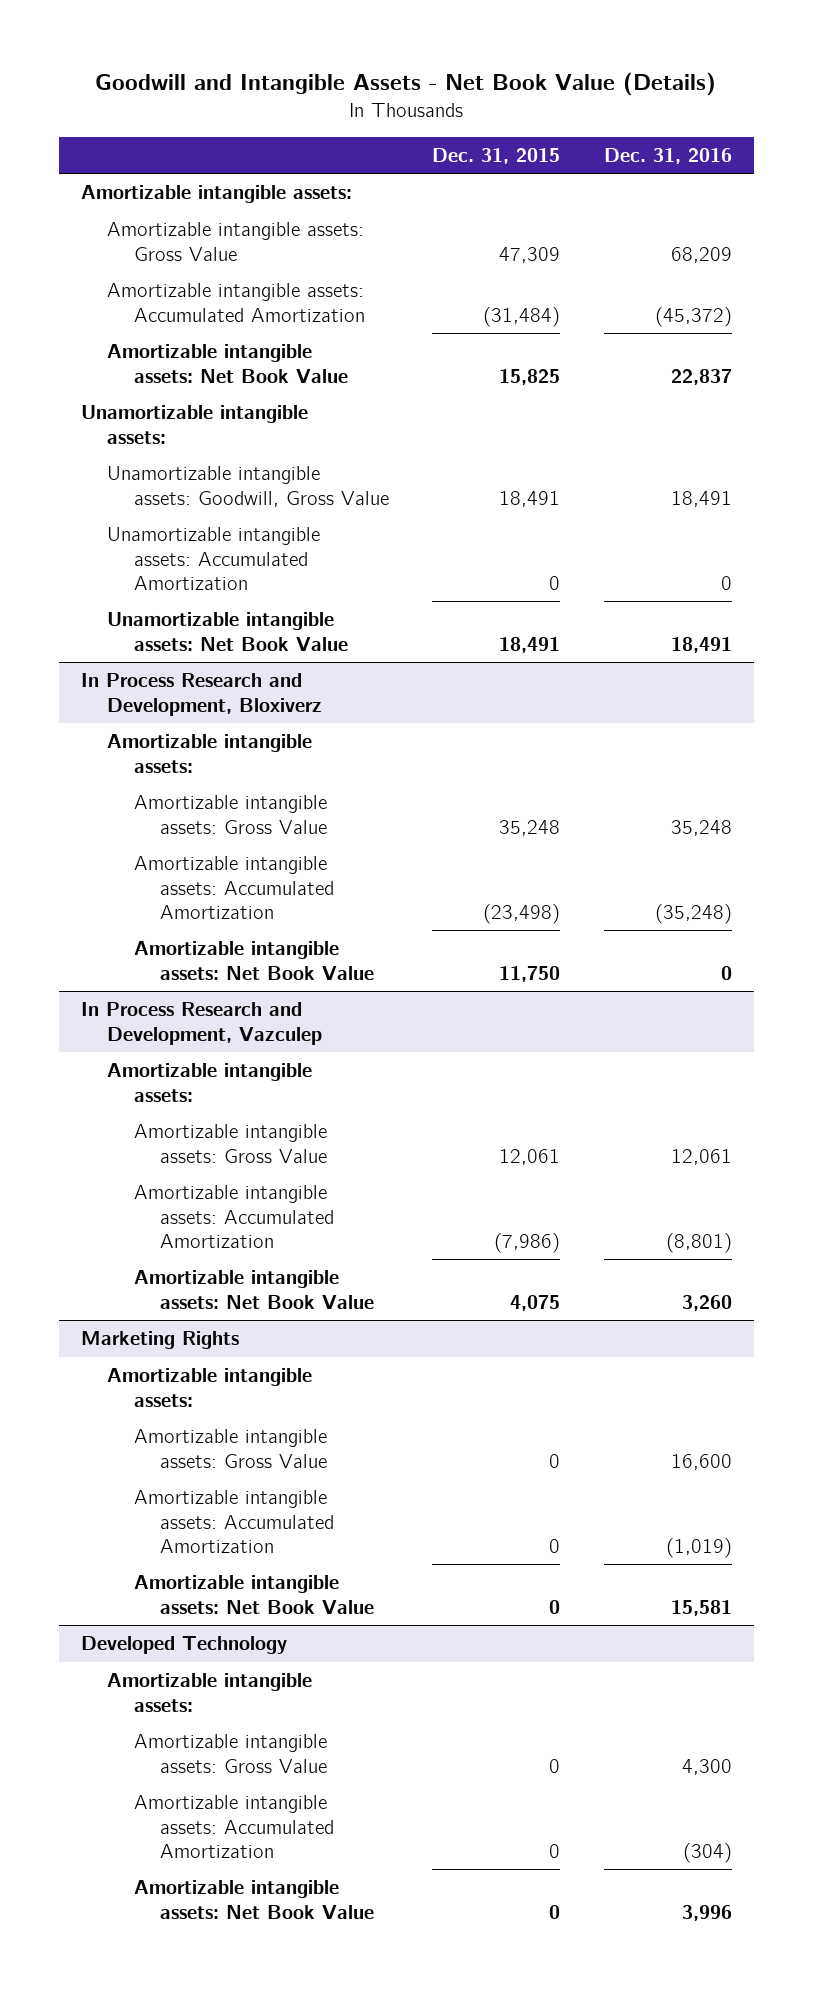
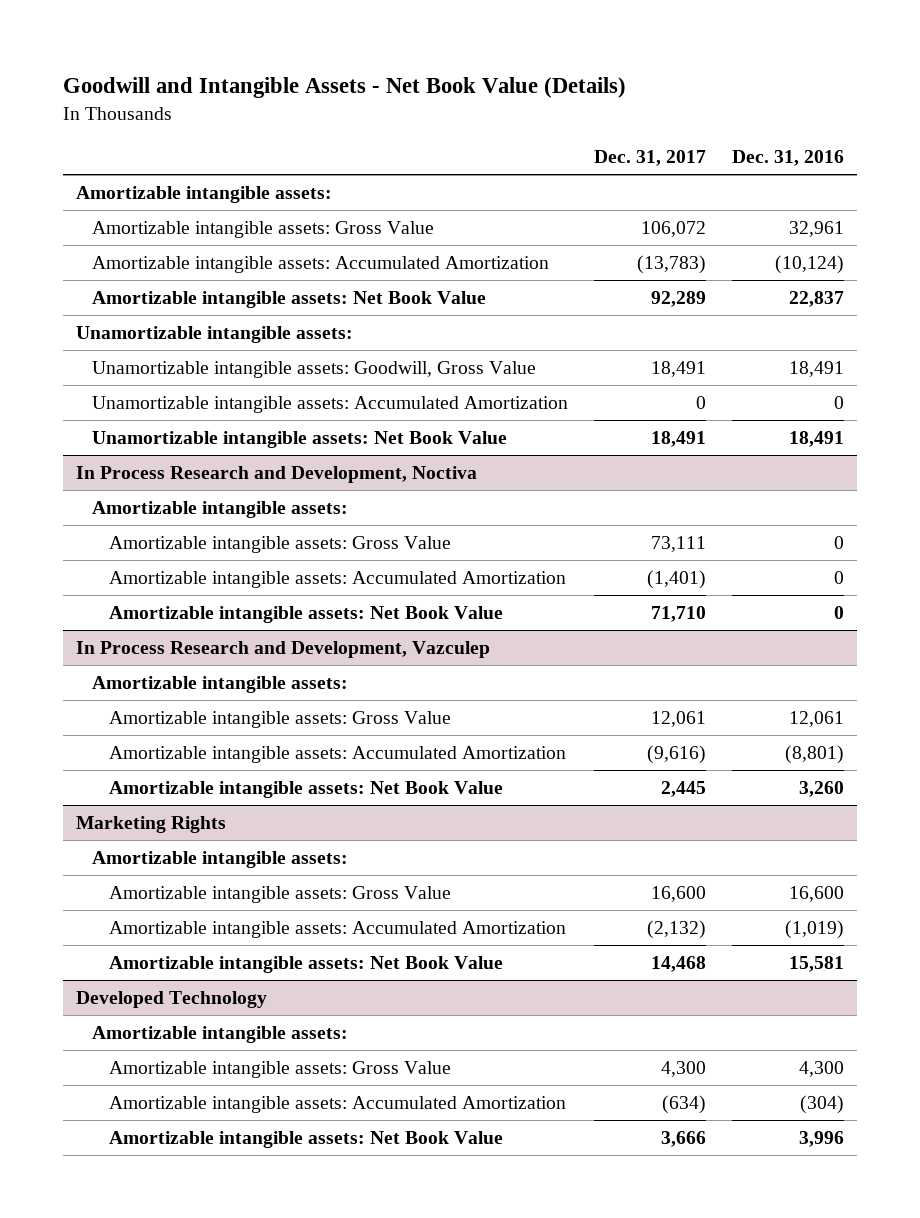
- | Dec. 31, 2015 | Dec. 31, 2016
+ | Dec. 31, 2017 | Dec. 31, 2016
- Amortizable intangible assets: Gross Value | 47,309 | 68,209
- Amortizable intangible assets: Accumulated Amortization | (31,484) | (45,372)
+ Amortizable intangible assets: Gross Value | 106,072 | 32,961
+ Amortizable intangible assets: Accumulated Amortization | (13,783) | (10,124)
- In Process Research and Development, Bloxiverz
+ In Process Research and Development, Noctiva
- Amortizable intangible assets: Gross Value | 35,248 | 35,248
- Amortizable intangible assets: Accumulated Amortization | (23,498) | (35,248)
+ Amortizable intangible assets: Gross Value | 73,111 | 0
+ Amortizable intangible assets: Accumulated Amortization | (1,401) | 0

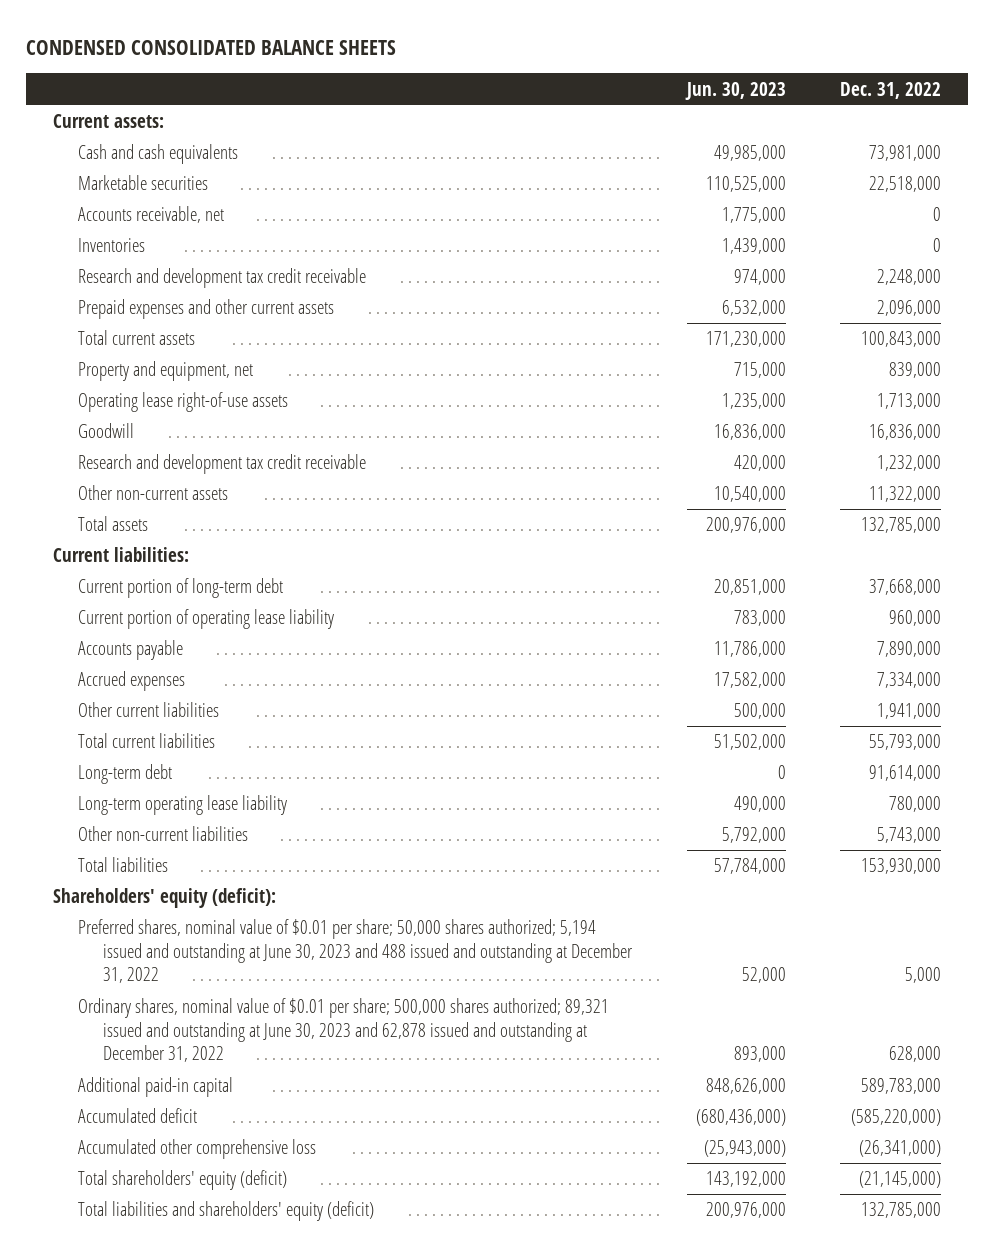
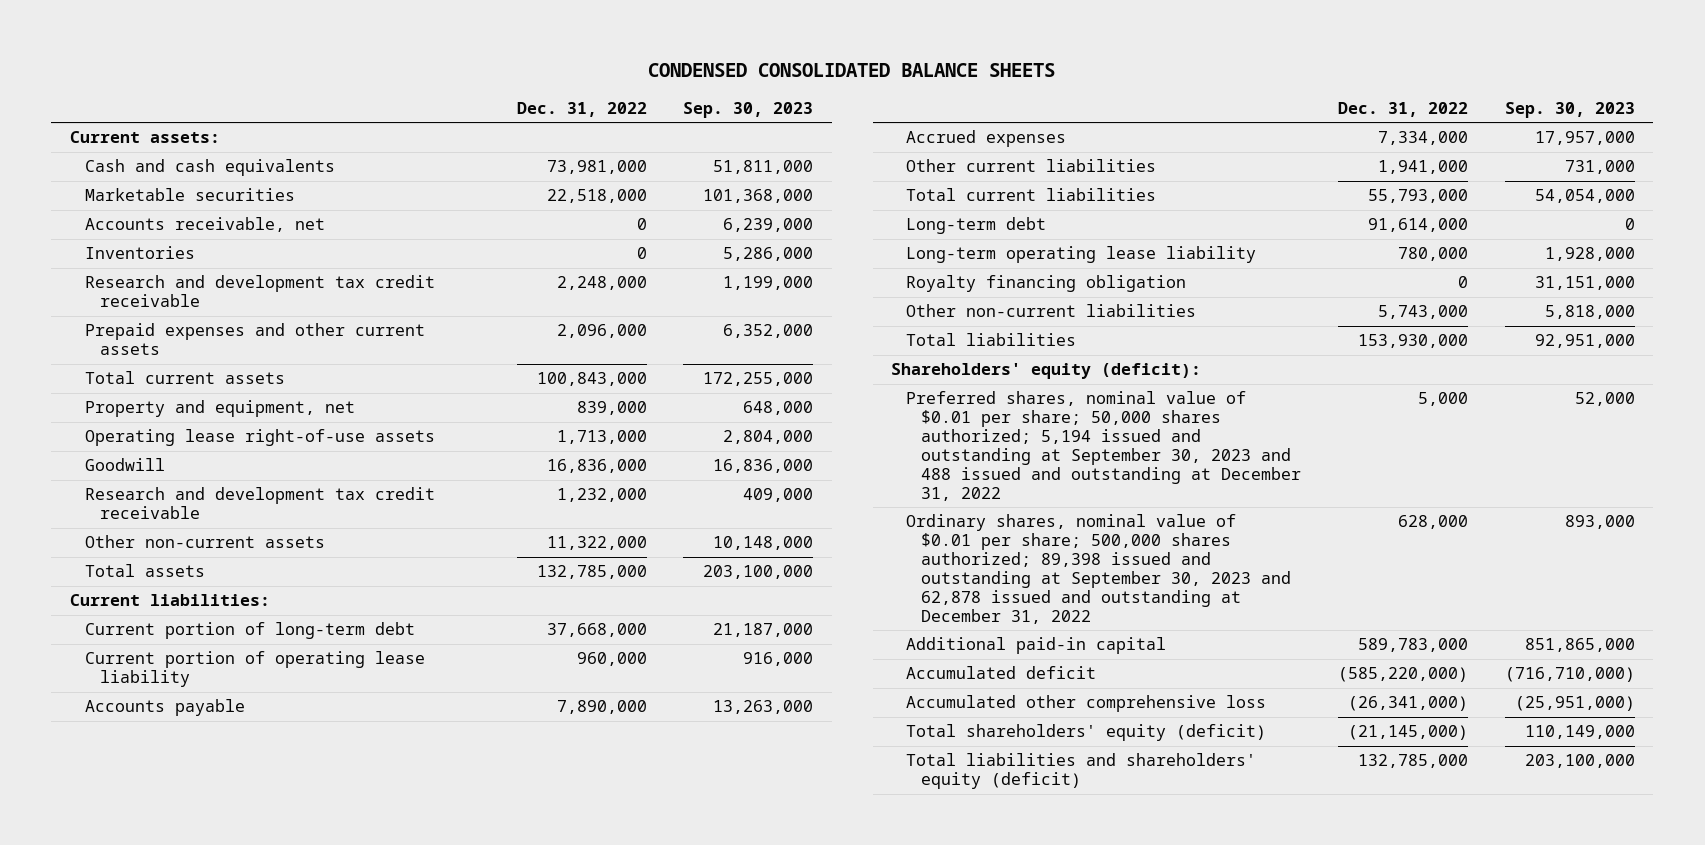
- | Jun. 30, 2023 | Dec. 31, 2022
+ | Dec. 31, 2022 | Sep. 30, 2023
+ Royalty financing obligation | 0 | 31,151,000
- Preferred shares, nominal value of $0.01 per share; 50,000 shares authorized; 5,194 issued and outstanding at June 30, 2023 and 488 issued and outstanding at December 31, 2022 | 52,000 | 5,000
- Ordinary shares, nominal value of $0.01 per share; 500,000 shares authorized; 89,321 issued and outstanding at June 30, 2023 and 62,878 issued and outstanding at December 31, 2022 | 893,000 | 628,000
+ Preferred shares, nominal value of $0.01 per share; 50,000 shares authorized; 5,194 issued and outstanding at September 30, 2023 and 488 issued and outstanding at December 31, 2022 | 5,000 | 52,000
+ Ordinary shares, nominal value of $0.01 per share; 500,000 shares authorized; 89,398 issued and outstanding at September 30, 2023 and 62,878 issued and outstanding at December 31, 2022 | 628,000 | 893,000

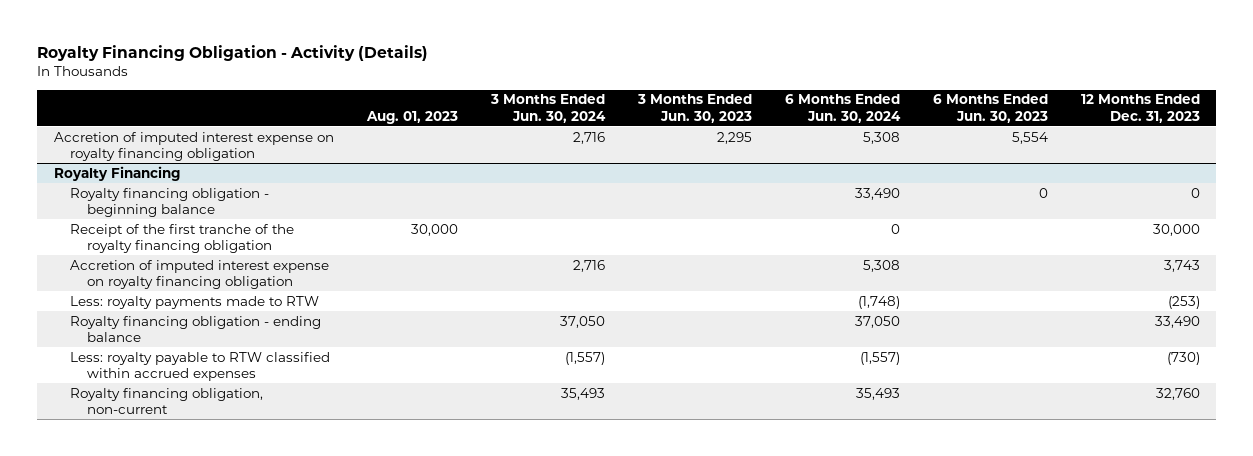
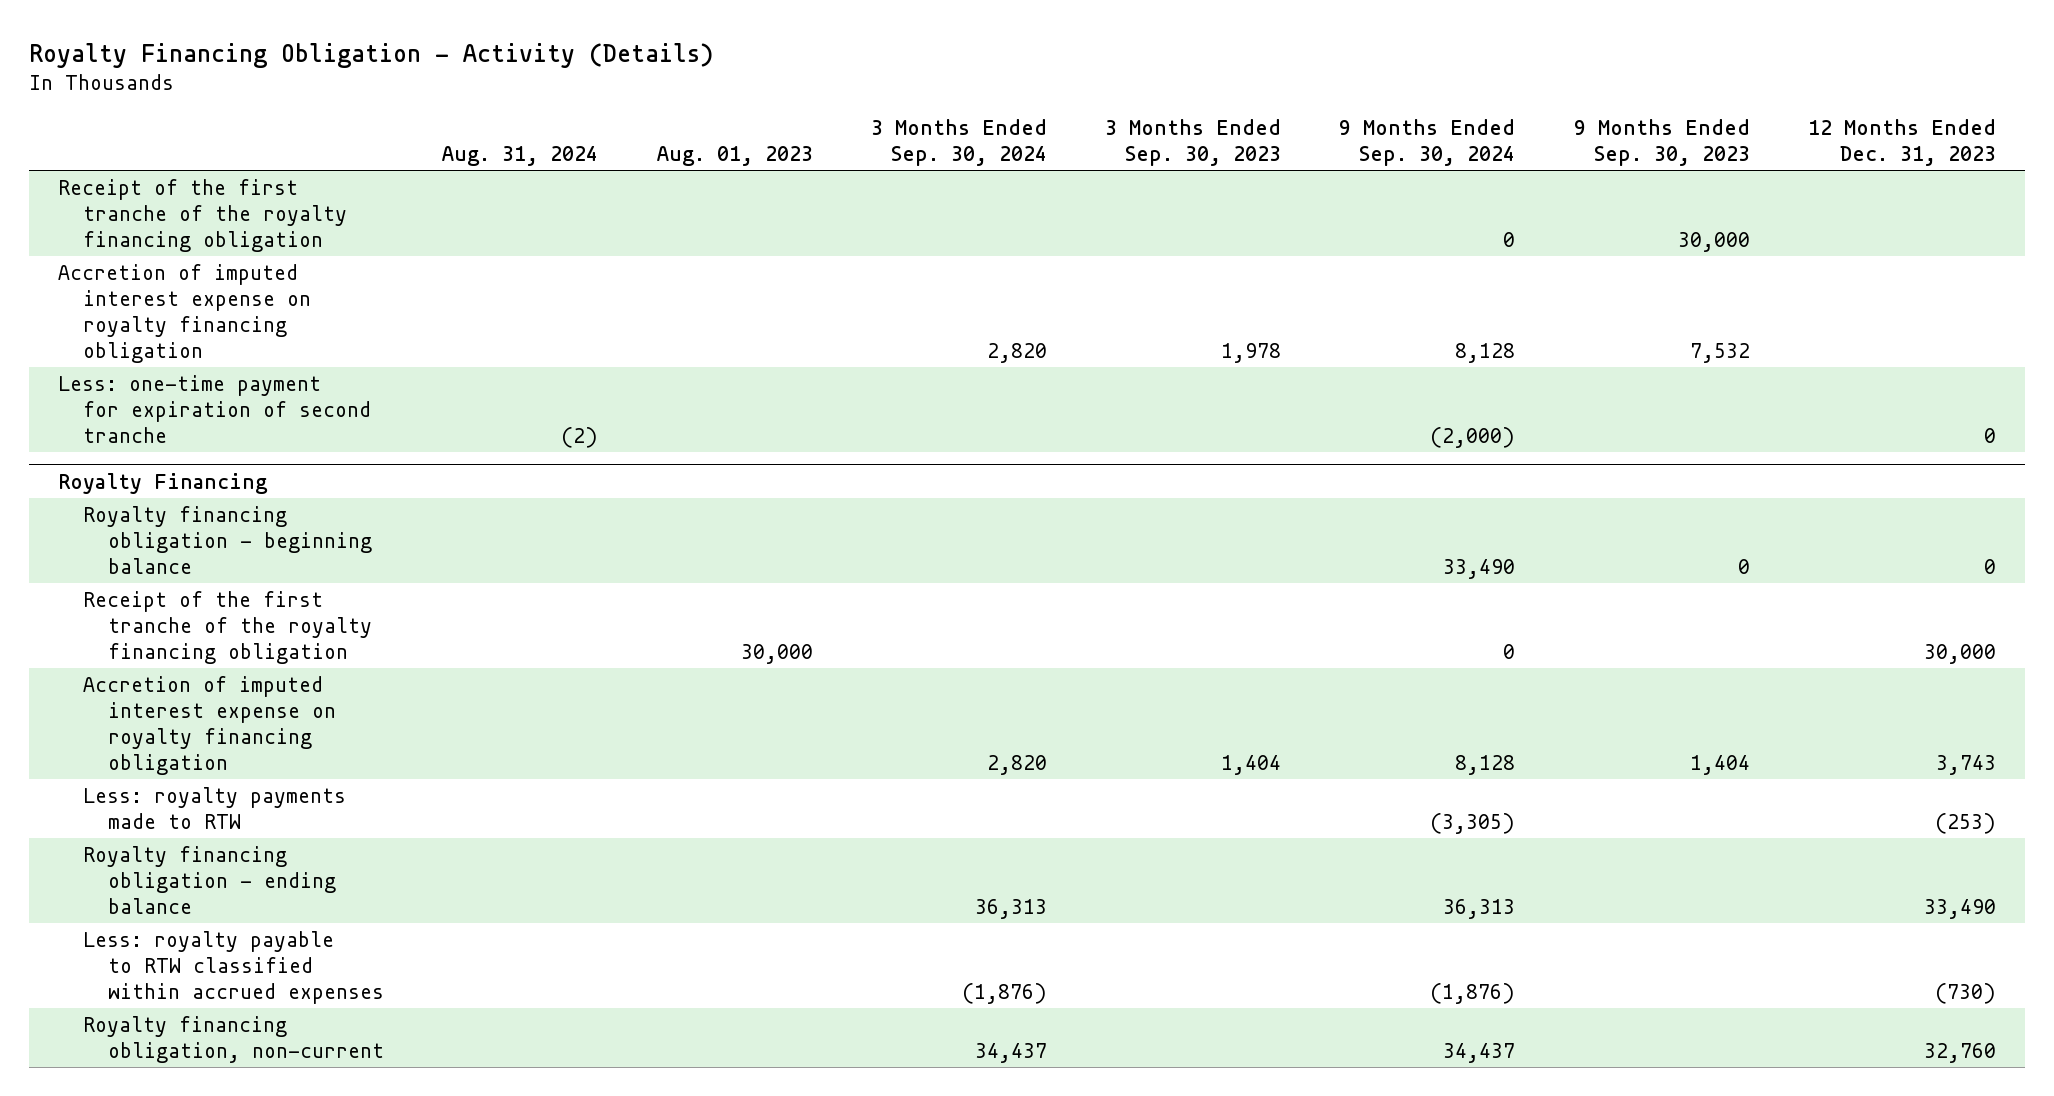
- | Aug. 01, 2023 | 3 Months Ended Jun. 30, 2024 | 3 Months Ended Jun. 30, 2023 | 6 Months Ended Jun. 30, 2024 | 6 Months Ended Jun. 30, 2023 | 12 Months Ended Dec. 31, 2023
+ | Aug. 31, 2024 | Aug. 01, 2023 | 3 Months Ended Sep. 30, 2024 | 3 Months Ended Sep. 30, 2023 | 9 Months Ended Sep. 30, 2024 | 9 Months Ended Sep. 30, 2023 | 12 Months Ended Dec. 31, 2023
+ Receipt of the first tranche of the royalty financing obligation | | | | | 0 | 30,000 |
+ Less: one-time payment for expiration of second tranche | (2) | | | | (2,000) | | 0

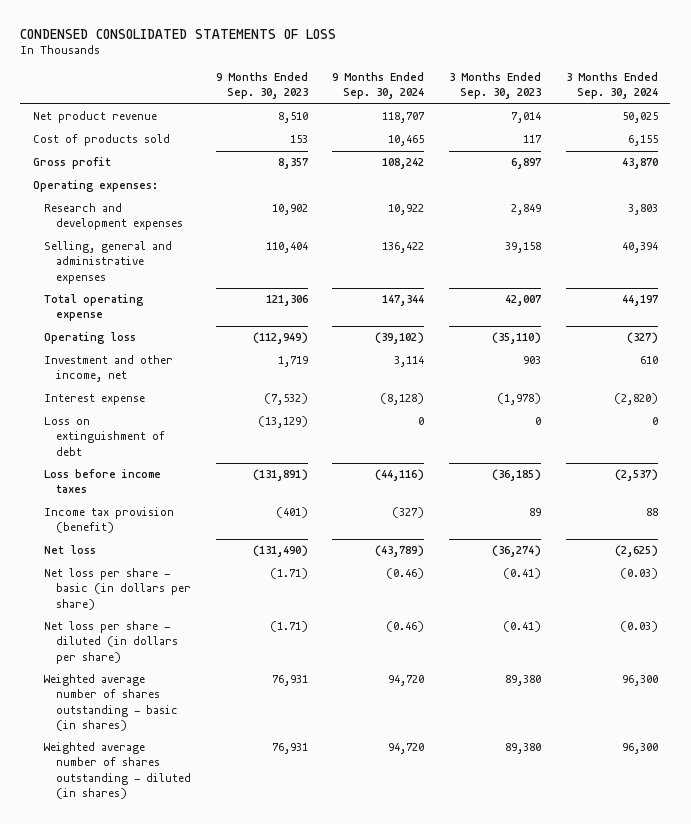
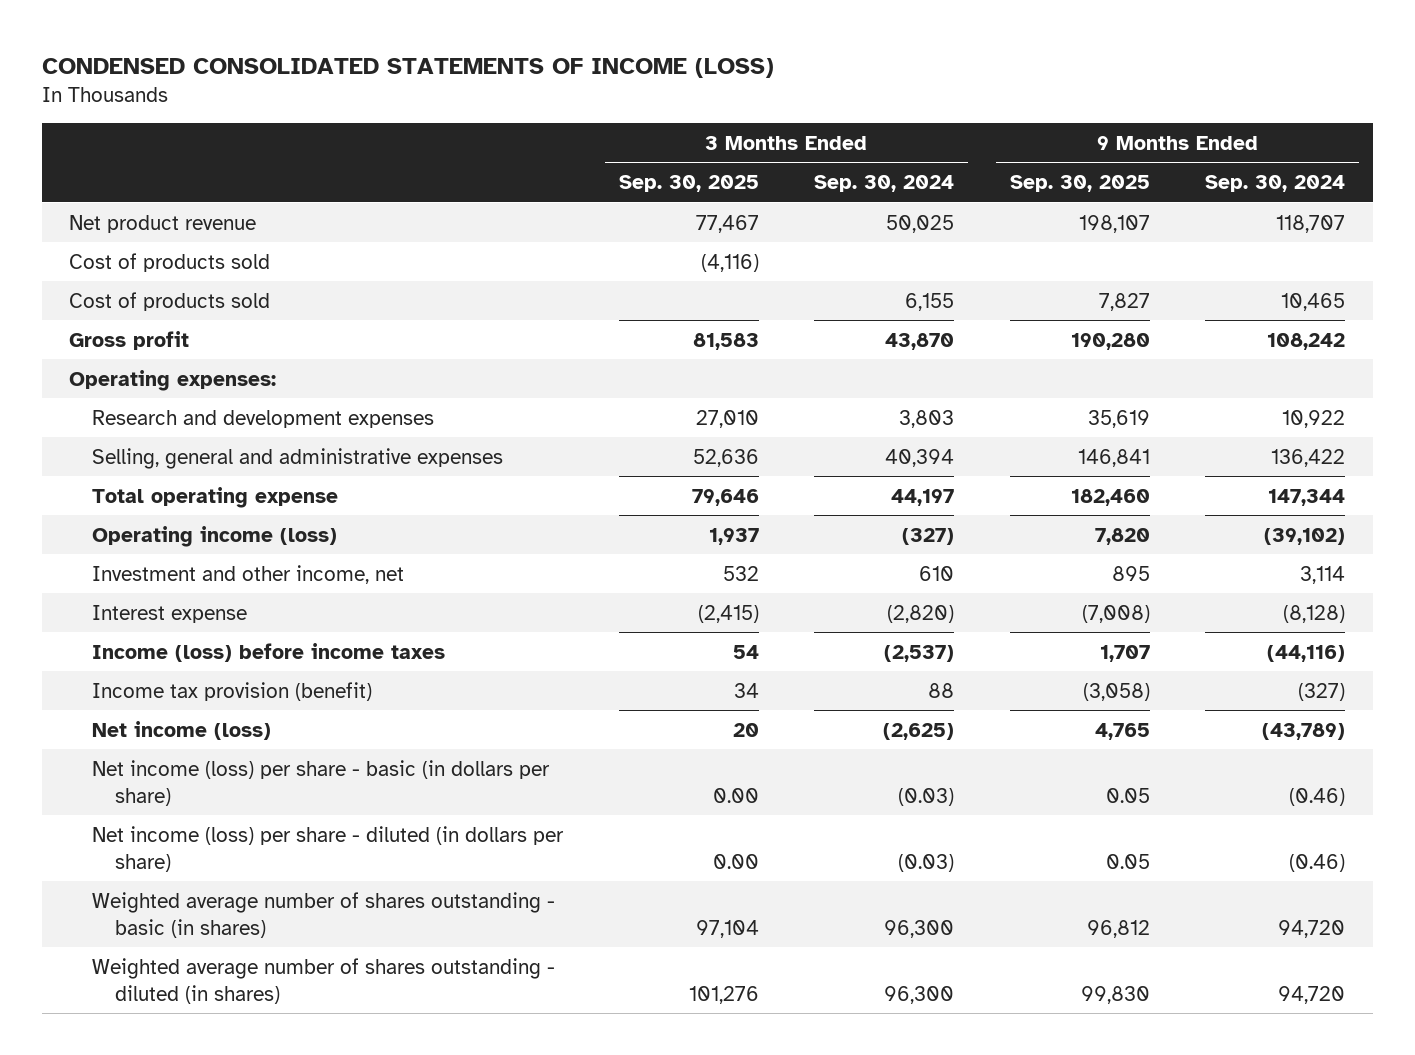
- CONDENSED CONSOLIDATED STATEMENTS OF LOSS
+ CONDENSED CONSOLIDATED STATEMENTS OF INCOME (LOSS)
- | 9 Months Ended Sep. 30, 2023 | 9 Months Ended Sep. 30, 2024 | 3 Months Ended Sep. 30, 2023 | 3 Months Ended Sep. 30, 2024
+ | 3 Months Ended Sep. 30, 2025 | 3 Months Ended Sep. 30, 2024 | 9 Months Ended Sep. 30, 2025 | 9 Months Ended Sep. 30, 2024
+ Cost of products sold | (4,116) | | |
- Operating loss | (112,949) | (39,102) | (35,110) | (327)
+ Operating income (loss) | 1,937 | (327) | 7,820 | (39,102)
- Loss on extinguishment of debt | (13,129) | 0 | 0 | 0
- Loss before income taxes | (131,891) | (44,116) | (36,185) | (2,537)
+ Income (loss) before income taxes | 54 | (2,537) | 1,707 | (44,116)
- Net loss | (131,490) | (43,789) | (36,274) | (2,625)
- Net loss per share - basic (in dollars per share) | (1.71) | (0.46) | (0.41) | (0.03)
- Net loss per share - diluted (in dollars per share) | (1.71) | (0.46) | (0.41) | (0.03)
+ Net income (loss) | 20 | (2,625) | 4,765 | (43,789)
+ Net income (loss) per share - basic (in dollars per share) | 0.00 | (0.03) | 0.05 | (0.46)
+ Net income (loss) per share - diluted (in dollars per share) | 0.00 | (0.03) | 0.05 | (0.46)

